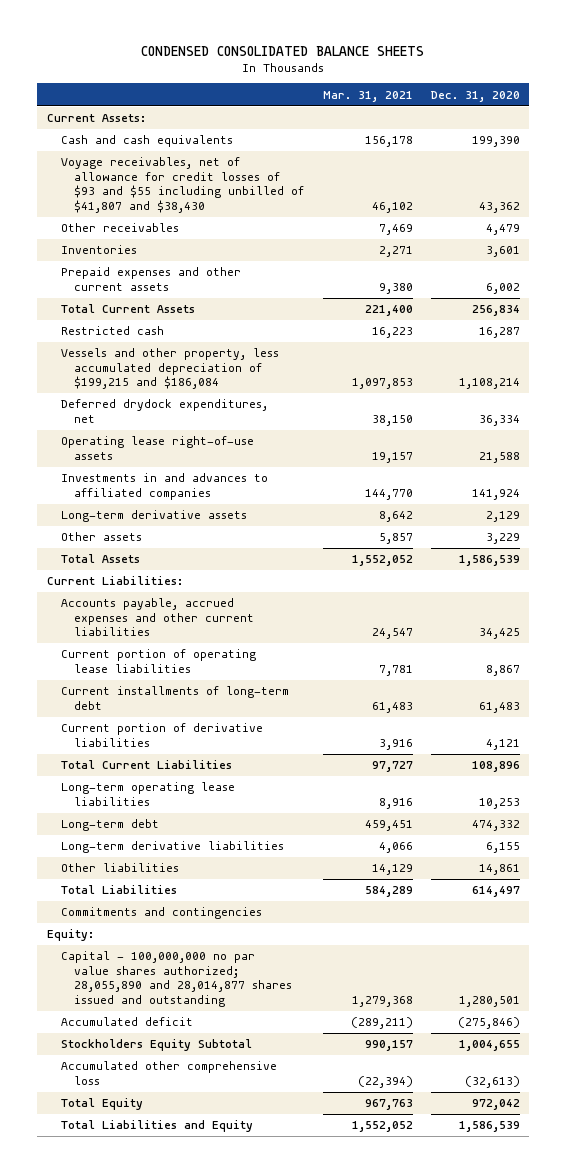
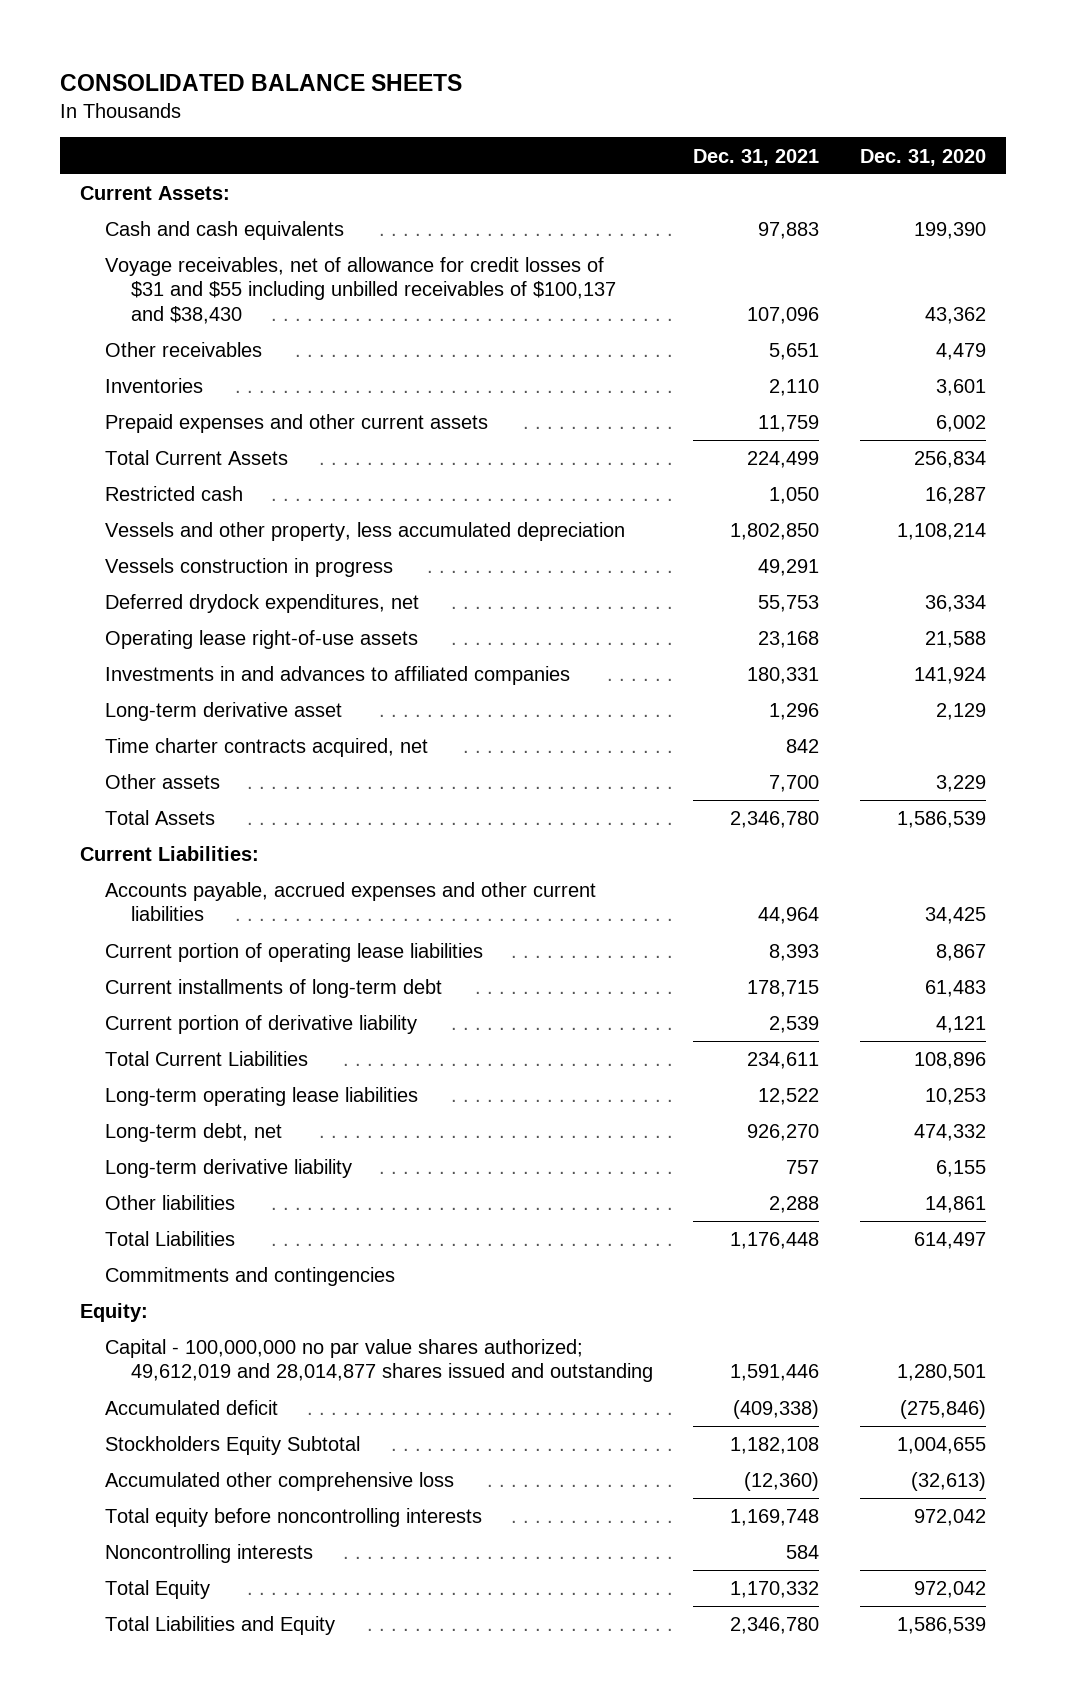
- CONDENSED CONSOLIDATED BALANCE SHEETS
+ CONSOLIDATED BALANCE SHEETS
- | Mar. 31, 2021 | Dec. 31, 2020
+ | Dec. 31, 2021 | Dec. 31, 2020
- Voyage receivables, net of allowance for credit losses of $93 and $55 including unbilled of $41,807 and $38,430 | 46,102 | 43,362
+ Voyage receivables, net of allowance for credit losses of $31 and $55 including unbilled receivables of $100,137 and $38,430 | 107,096 | 43,362
- Vessels and other property, less accumulated depreciation of $199,215 and $186,084 | 1,097,853 | 1,108,214
+ Vessels and other property, less accumulated depreciation | 1,802,850 | 1,108,214
+ Vessels construction in progress | 49,291 |
- Long-term derivative assets | 8,642 | 2,129
+ Long-term derivative asset | 1,296 | 2,129
+ Time charter contracts acquired, net | 842 |
- Current portion of derivative liabilities | 3,916 | 4,121
+ Current portion of derivative liability | 2,539 | 4,121
- Long-term debt | 459,451 | 474,332
- Long-term derivative liabilities | 4,066 | 6,155
+ Long-term debt, net | 926,270 | 474,332
+ Long-term derivative liability | 757 | 6,155
- Capital - 100,000,000 no par value shares authorized; 28,055,890 and 28,014,877 shares issued and outstanding | 1,279,368 | 1,280,501
+ Capital - 100,000,000 no par value shares authorized; 49,612,019 and 28,014,877 shares issued and outstanding | 1,591,446 | 1,280,501
+ Total equity before noncontrolling interests | 1,169,748 | 972,042
+ Noncontrolling interests | 584 |

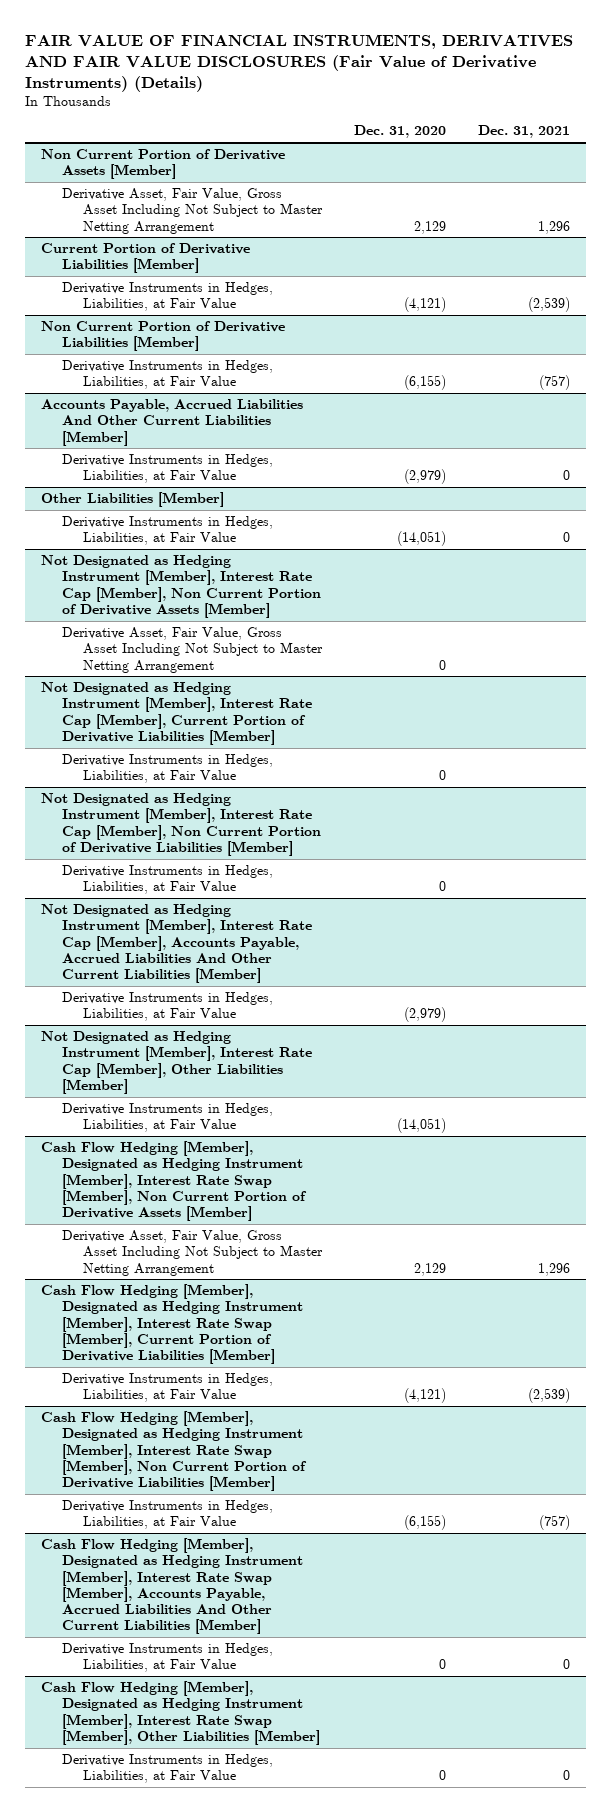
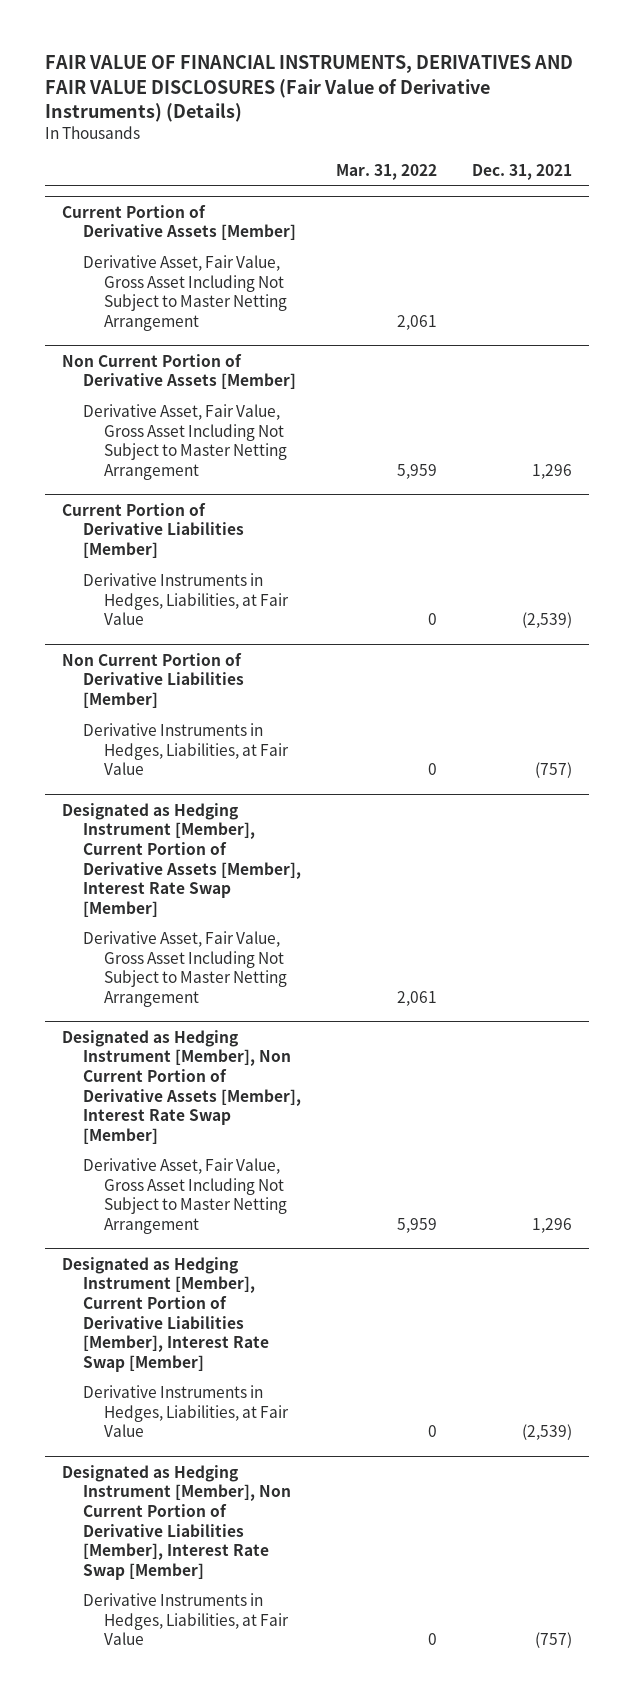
- | Dec. 31, 2020 | Dec. 31, 2021
+ | Mar. 31, 2022 | Dec. 31, 2021
+ Current Portion of Derivative Assets [Member]
+ Derivative Asset, Fair Value, Gross Asset Including Not Subject to Master Netting Arrangement | 2,061 |
- Accounts Payable, Accrued Liabilities And Other Current Liabilities [Member]
- Derivative Instruments in Hedges, Liabilities, at Fair Value | (2,979) | 0
- Other Liabilities [Member]
- Derivative Instruments in Hedges, Liabilities, at Fair Value | (14,051) | 0
- Not Designated as Hedging Instrument [Member], Interest Rate Cap [Member], Non Current Portion of Derivative Assets [Member]
+ Designated as Hedging Instrument [Member], Current Portion of Derivative Assets [Member], Interest Rate Swap [Member]
- Not Designated as Hedging Instrument [Member], Interest Rate Cap [Member], Current Portion of Derivative Liabilities [Member]
- Derivative Instruments in Hedges, Liabilities, at Fair Value | 0 |
- Not Designated as Hedging Instrument [Member], Interest Rate Cap [Member], Non Current Portion of Derivative Liabilities [Member]
- Derivative Instruments in Hedges, Liabilities, at Fair Value | 0 |
- Not Designated as Hedging Instrument [Member], Interest Rate Cap [Member], Accounts Payable, Accrued Liabilities And Other Current Liabilities [Member]
- Derivative Instruments in Hedges, Liabilities, at Fair Value | (2,979) |
- Not Designated as Hedging Instrument [Member], Interest Rate Cap [Member], Other Liabilities [Member]
- Derivative Instruments in Hedges, Liabilities, at Fair Value | (14,051) |
- Cash Flow Hedging [Member], Designated as Hedging Instrument [Member], Interest Rate Swap [Member], Non Current Portion of Derivative Assets [Member]
+ Designated as Hedging Instrument [Member], Non Current Portion of Derivative Assets [Member], Interest Rate Swap [Member]
- Cash Flow Hedging [Member], Designated as Hedging Instrument [Member], Interest Rate Swap [Member], Current Portion of Derivative Liabilities [Member]
+ Designated as Hedging Instrument [Member], Current Portion of Derivative Liabilities [Member], Interest Rate Swap [Member]
- Cash Flow Hedging [Member], Designated as Hedging Instrument [Member], Interest Rate Swap [Member], Non Current Portion of Derivative Liabilities [Member]
+ Designated as Hedging Instrument [Member], Non Current Portion of Derivative Liabilities [Member], Interest Rate Swap [Member]
- Cash Flow Hedging [Member], Designated as Hedging Instrument [Member], Interest Rate Swap [Member], Accounts Payable, Accrued Liabilities And Other Current Liabilities [Member]
- Derivative Instruments in Hedges, Liabilities, at Fair Value | 0 | 0
- Cash Flow Hedging [Member], Designated as Hedging Instrument [Member], Interest Rate Swap [Member], Other Liabilities [Member]
- Derivative Instruments in Hedges, Liabilities, at Fair Value | 0 | 0

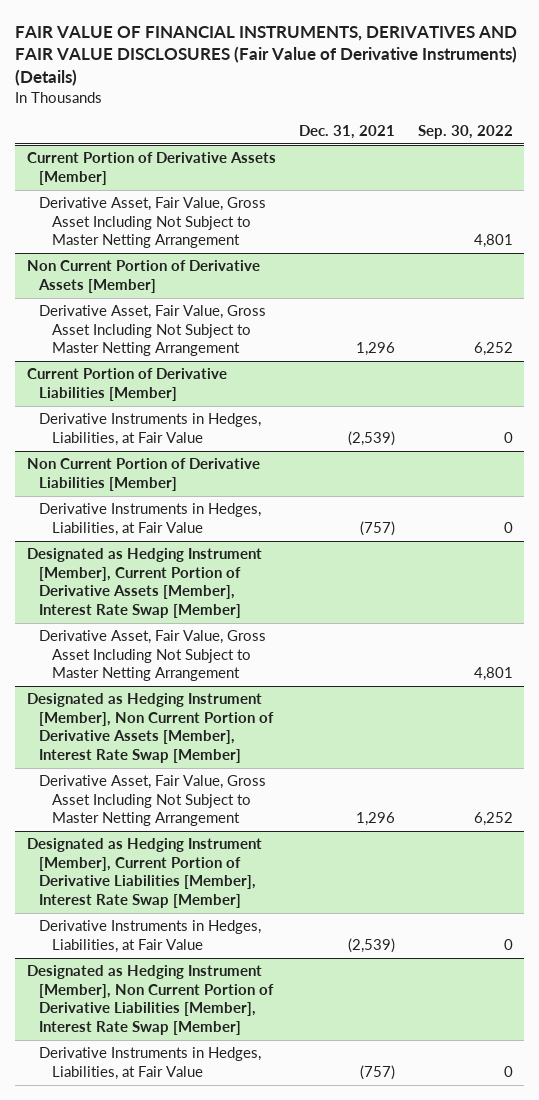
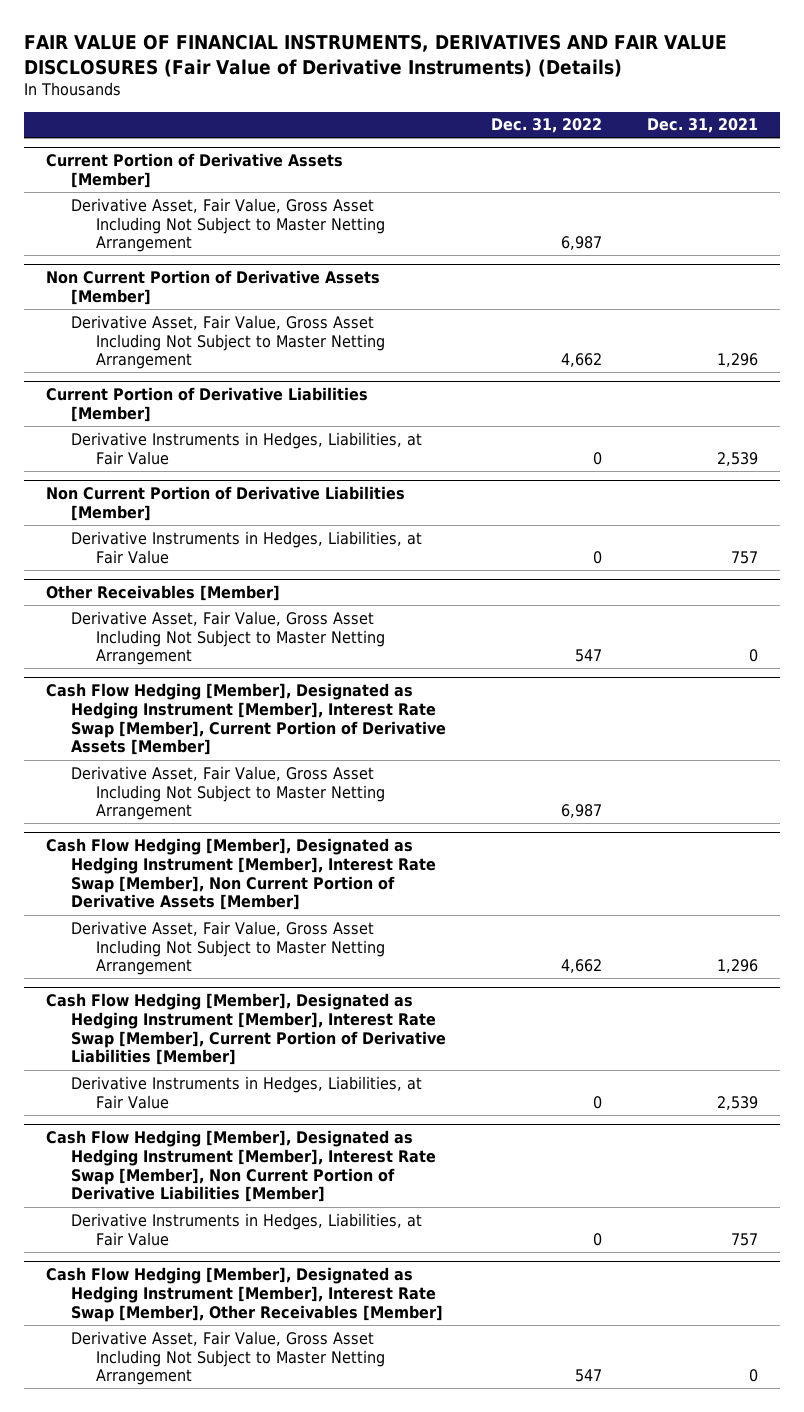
- | Dec. 31, 2021 | Sep. 30, 2022
+ | Dec. 31, 2022 | Dec. 31, 2021
@ Current Portion of Derivative Liabilities [Member]
- Derivative Instruments in Hedges, Liabilities, at Fair Value | (2,539) | 0
+ Derivative Instruments in Hedges, Liabilities, at Fair Value | 0 | 2,539
@ Non Current Portion of Derivative Liabilities [Member]
- Derivative Instruments in Hedges, Liabilities, at Fair Value | (757) | 0
- Designated as Hedging Instrument [Member], Current Portion of Derivative Assets [Member], Interest Rate Swap [Member]
@ Non Current Portion of Derivative Liabilities [Member]
+ Derivative Instruments in Hedges, Liabilities, at Fair Value | 0 | 757
+ Other Receivables [Member]
+ Derivative Asset, Fair Value, Gross Asset Including Not Subject to Master Netting Arrangement | 547 | 0
+ Cash Flow Hedging [Member], Designated as Hedging Instrument [Member], Interest Rate Swap [Member], Current Portion of Derivative Assets [Member]
- Designated as Hedging Instrument [Member], Non Current Portion of Derivative Assets [Member], Interest Rate Swap [Member]
+ Cash Flow Hedging [Member], Designated as Hedging Instrument [Member], Interest Rate Swap [Member], Non Current Portion of Derivative Assets [Member]
- Designated as Hedging Instrument [Member], Current Portion of Derivative Liabilities [Member], Interest Rate Swap [Member]
- Derivative Instruments in Hedges, Liabilities, at Fair Value | (2,539) | 0
- Designated as Hedging Instrument [Member], Non Current Portion of Derivative Liabilities [Member], Interest Rate Swap [Member]
- Derivative Instruments in Hedges, Liabilities, at Fair Value | (757) | 0
+ Cash Flow Hedging [Member], Designated as Hedging Instrument [Member], Interest Rate Swap [Member], Current Portion of Derivative Liabilities [Member]
+ Derivative Instruments in Hedges, Liabilities, at Fair Value | 0 | 2,539
+ Cash Flow Hedging [Member], Designated as Hedging Instrument [Member], Interest Rate Swap [Member], Non Current Portion of Derivative Liabilities [Member]
+ Derivative Instruments in Hedges, Liabilities, at Fair Value | 0 | 757
+ Cash Flow Hedging [Member], Designated as Hedging Instrument [Member], Interest Rate Swap [Member], Other Receivables [Member]
+ Derivative Asset, Fair Value, Gross Asset Including Not Subject to Master Netting Arrangement | 547 | 0

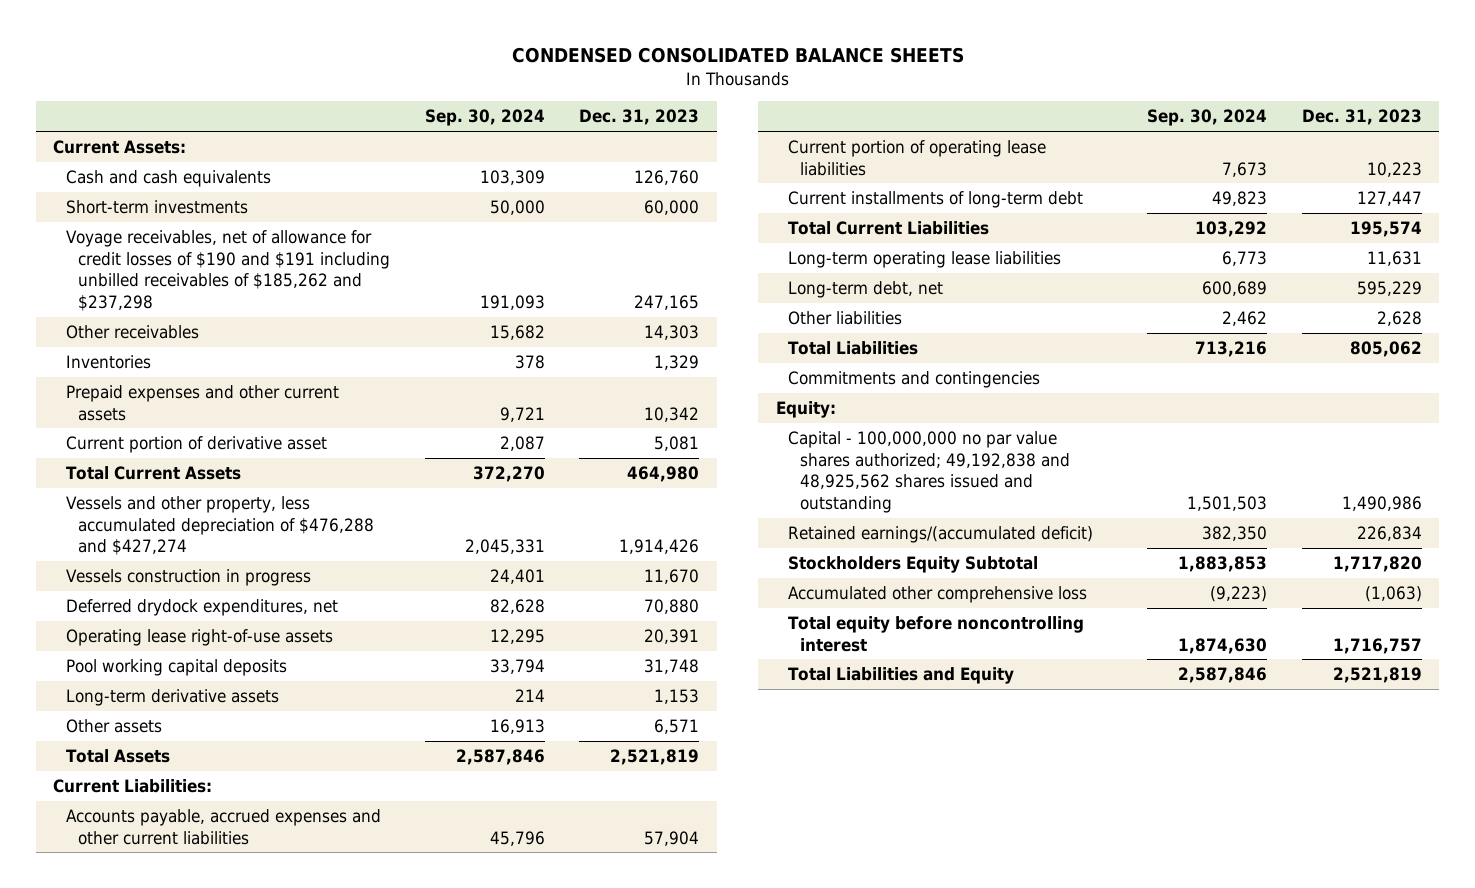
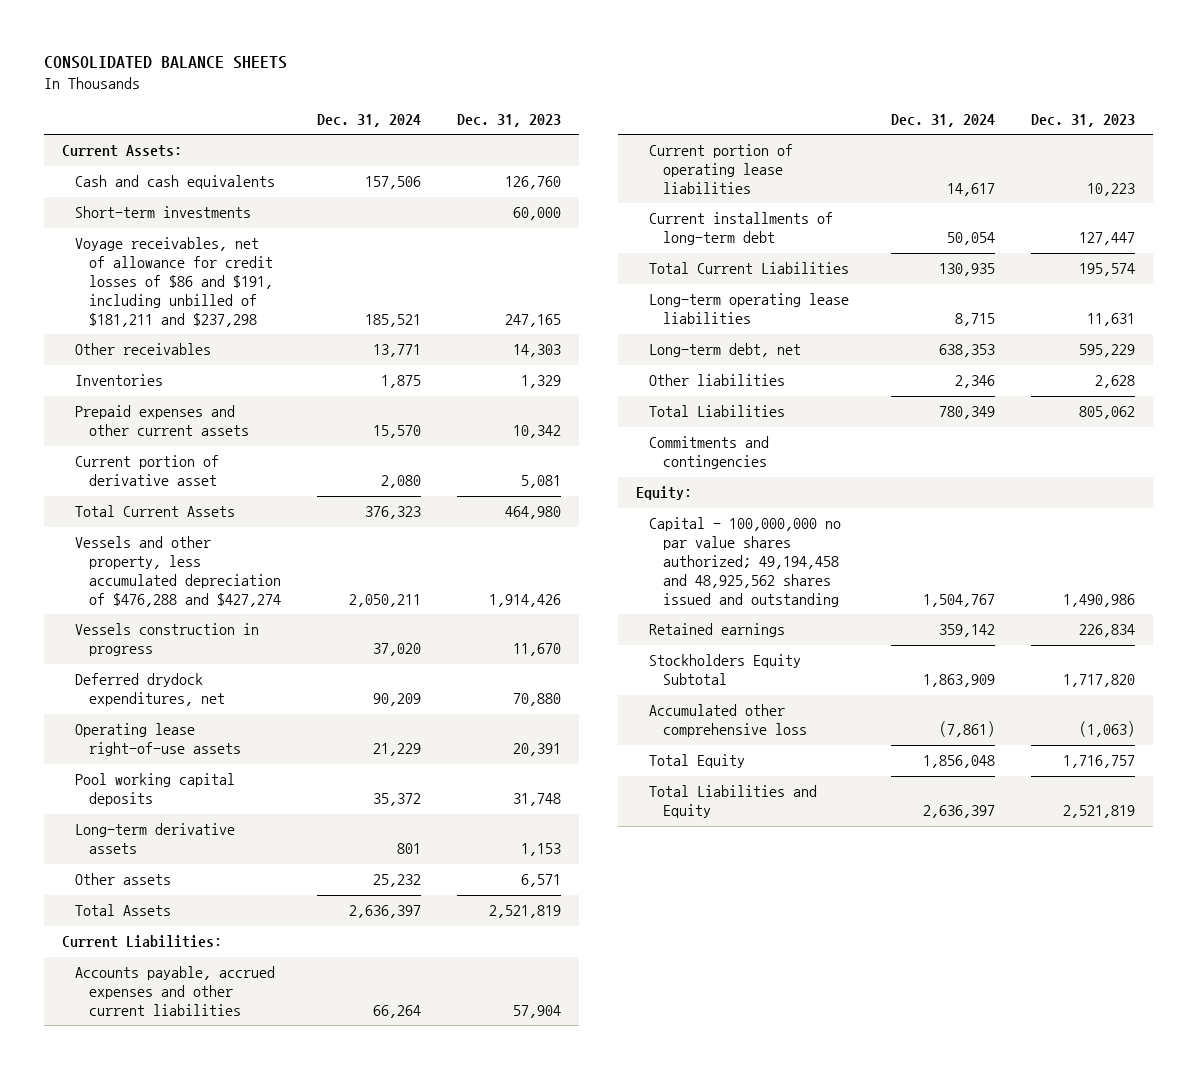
- CONDENSED CONSOLIDATED BALANCE SHEETS
+ CONSOLIDATED BALANCE SHEETS
- | Sep. 30, 2024 | Dec. 31, 2023
+ | Dec. 31, 2024 | Dec. 31, 2023
- Voyage receivables, net of allowance for credit losses of $190 and $191 including unbilled receivables of $185,262 and $237,298 | 191,093 | 247,165
+ Voyage receivables, net of allowance for credit losses of $86 and $191, including unbilled of $181,211 and $237,298 | 185,521 | 247,165
- Capital - 100,000,000 no par value shares authorized; 49,192,838 and 48,925,562 shares issued and outstanding | 1,501,503 | 1,490,986
- Retained earnings/(accumulated deficit) | 382,350 | 226,834
+ Capital - 100,000,000 no par value shares authorized; 49,194,458 and 48,925,562 shares issued and outstanding | 1,504,767 | 1,490,986
+ Retained earnings | 359,142 | 226,834
- Total equity before noncontrolling interest | 1,874,630 | 1,716,757
+ Total Equity | 1,856,048 | 1,716,757

